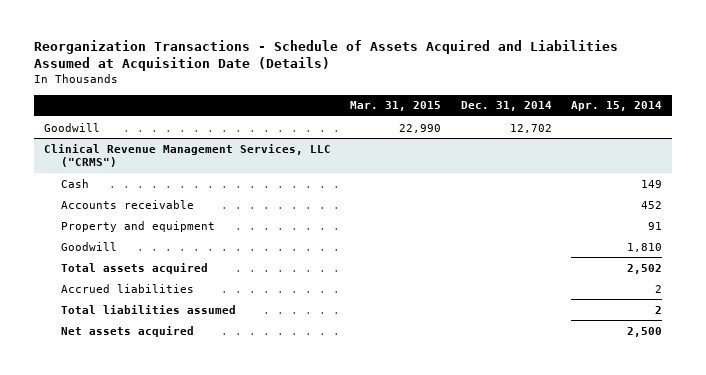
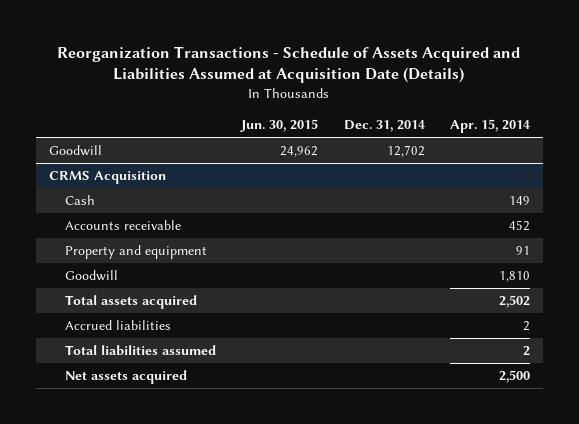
- | Mar. 31, 2015 | Dec. 31, 2014 | Apr. 15, 2014
+ | Jun. 30, 2015 | Dec. 31, 2014 | Apr. 15, 2014
- Clinical Revenue Management Services, LLC ("CRMS")
+ CRMS Acquisition

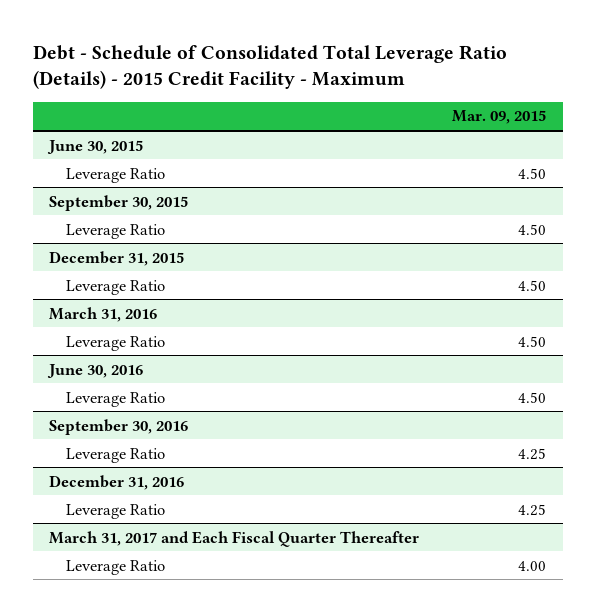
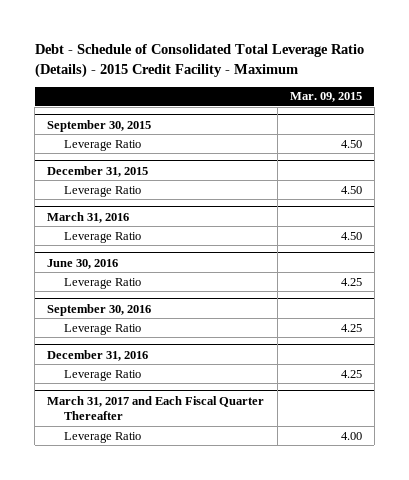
- June 30, 2015
- Leverage Ratio | 4.50
@ June 30, 2016
- Leverage Ratio | 4.50
+ Leverage Ratio | 4.25

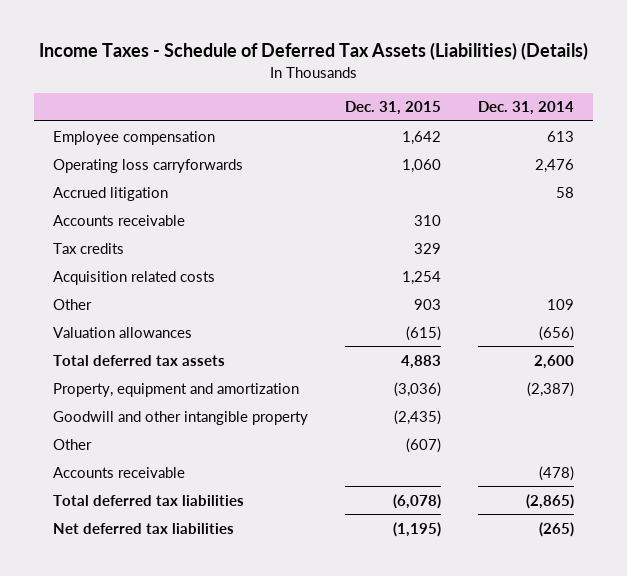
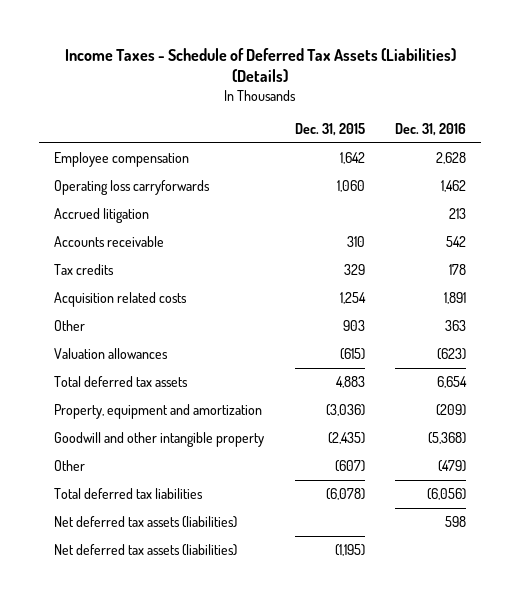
- | Dec. 31, 2015 | Dec. 31, 2014
+ | Dec. 31, 2015 | Dec. 31, 2016
- Accounts receivable | | (478)
- Net deferred tax liabilities | (1,195) | (265)
+ Net deferred tax assets (liabilities) | | 598
+ Net deferred tax assets (liabilities) | (1,195) |

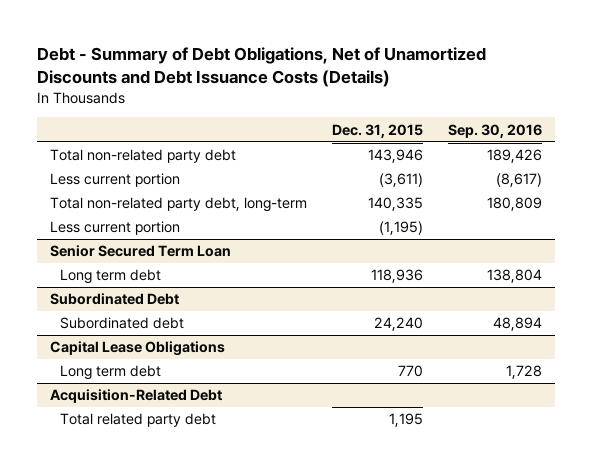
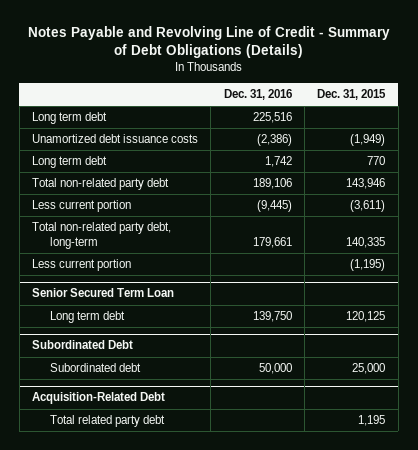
- Debt - Summary of Debt Obligations, Net of Unamortized Discounts and Debt Issuance Costs (Details)
+ Notes Payable and Revolving Line of Credit - Summary of Debt Obligations (Details)
- | Dec. 31, 2015 | Sep. 30, 2016
+ | Dec. 31, 2016 | Dec. 31, 2015
+ Long term debt | 225,516 |
+ Unamortized debt issuance costs | (2,386) | (1,949)
+ Long term debt | 1,742 | 770
@ Senior Secured Term Loan
- Long term debt | 118,936 | 138,804
+ Long term debt | 139,750 | 120,125
@ Subordinated Debt
- Subordinated debt | 24,240 | 48,894
- Capital Lease Obligations
- Long term debt | 770 | 1,728
@ Subordinated Debt
+ Subordinated debt | 50,000 | 25,000

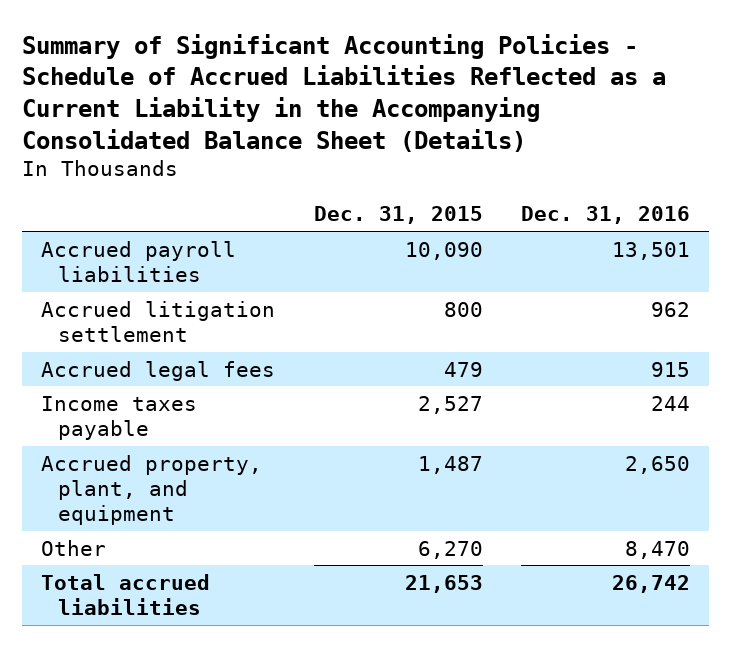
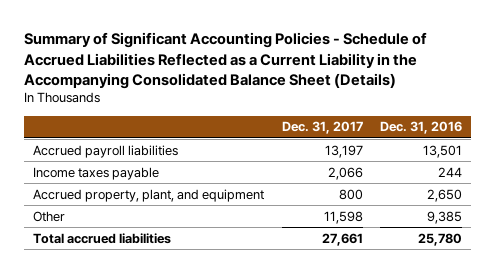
- | Dec. 31, 2015 | Dec. 31, 2016
+ | Dec. 31, 2017 | Dec. 31, 2016
- Accrued litigation settlement | 800 | 962
- Accrued legal fees | 479 | 915
- Other | 6,270 | 8,470
- Total accrued liabilities | 21,653 | 26,742
+ Other | 11,598 | 9,385
+ Total accrued liabilities | 27,661 | 25,780

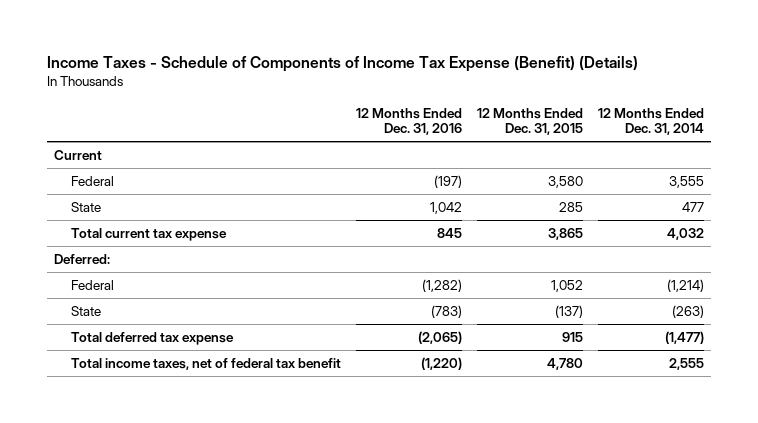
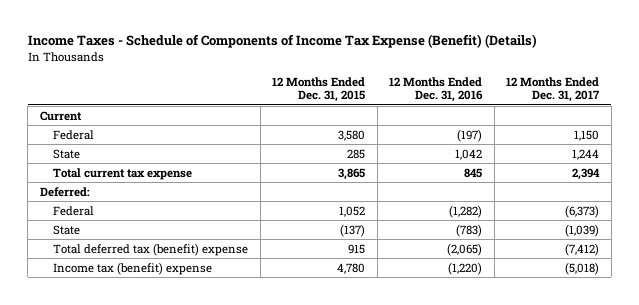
- | 12 Months Ended Dec. 31, 2016 | 12 Months Ended Dec. 31, 2015 | 12 Months Ended Dec. 31, 2014
+ | 12 Months Ended Dec. 31, 2015 | 12 Months Ended Dec. 31, 2016 | 12 Months Ended Dec. 31, 2017
- Total deferred tax expense | (2,065) | 915 | (1,477)
- Total income taxes, net of federal tax benefit | (1,220) | 4,780 | 2,555
+ Total deferred tax (benefit) expense | 915 | (2,065) | (7,412)
+ Income tax (benefit) expense | 4,780 | (1,220) | (5,018)

